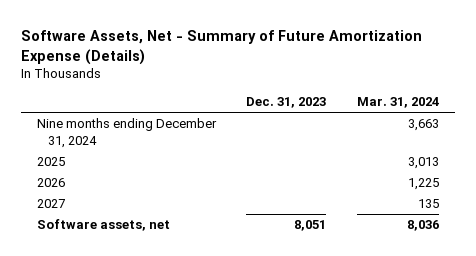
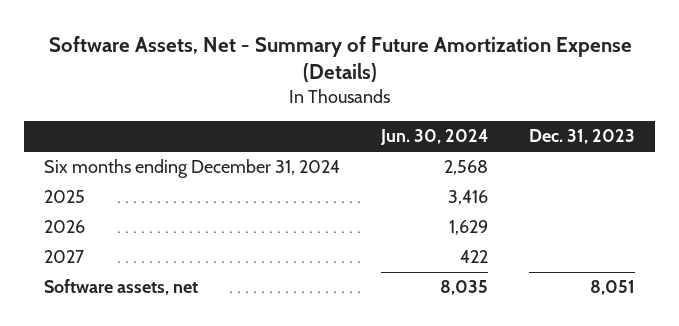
- | Dec. 31, 2023 | Mar. 31, 2024
+ | Jun. 30, 2024 | Dec. 31, 2023
- Nine months ending December 31, 2024 | | 3,663
+ Six months ending December 31, 2024 | 2,568 |

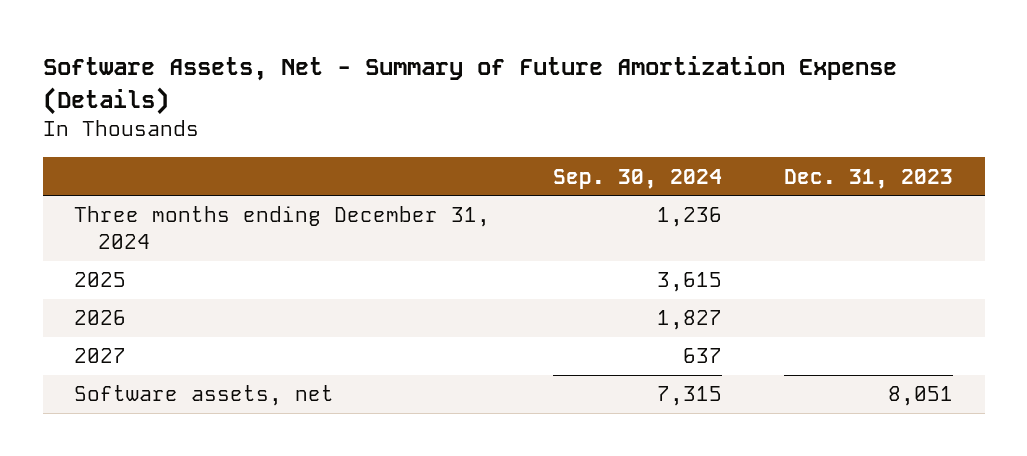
- | Jun. 30, 2024 | Dec. 31, 2023
+ | Sep. 30, 2024 | Dec. 31, 2023
- Six months ending December 31, 2024 | 2,568 |
+ Three months ending December 31, 2024 | 1,236 |

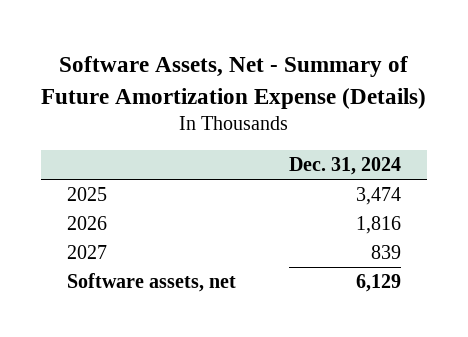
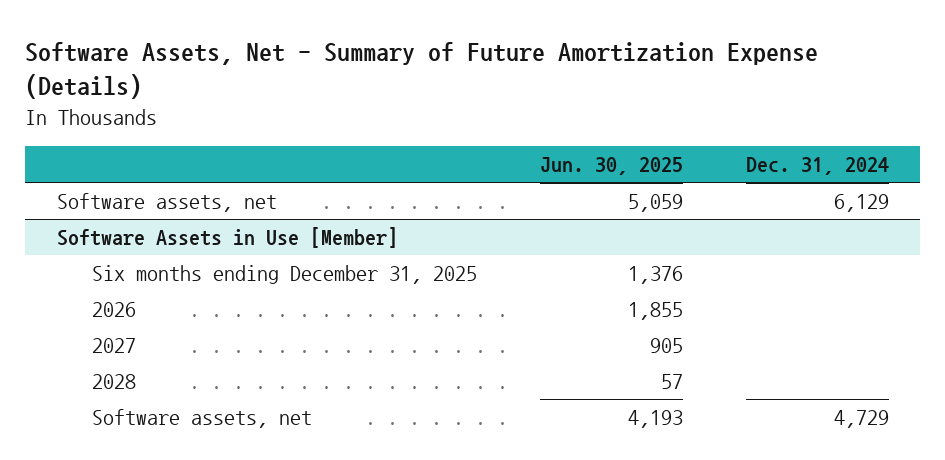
- | Dec. 31, 2024
+ | Jun. 30, 2025 | Dec. 31, 2024
- 2025 | 3,474
- 2026 | 1,816
- 2027 | 839
+ Software Assets in Use [Member]
+ Six months ending December 31, 2025 | 1,376 |
+ 2026 | 1,855 |
+ 2027 | 905 |
+ 2028 | 57 |
+ Software assets, net | 4,193 | 4,729

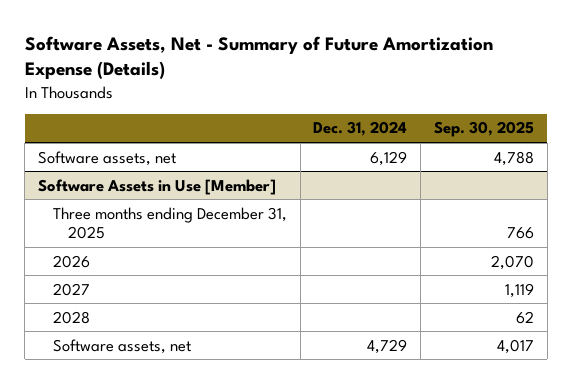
- | Jun. 30, 2025 | Dec. 31, 2024
+ | Dec. 31, 2024 | Sep. 30, 2025
@ Software Assets in Use [Member]
- Six months ending December 31, 2025 | 1,376 |
+ Three months ending December 31, 2025 | | 766

